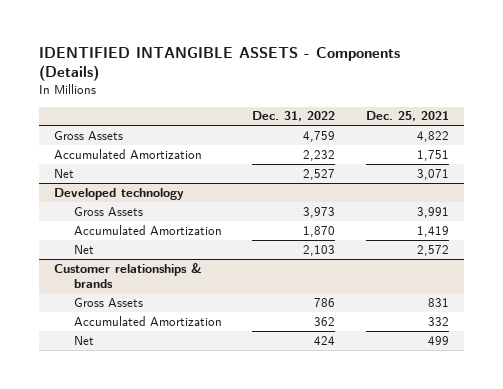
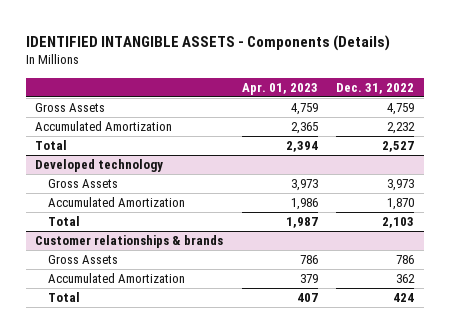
- | Dec. 31, 2022 | Dec. 25, 2021
+ | Apr. 01, 2023 | Dec. 31, 2022
- Net | 2,527 | 3,071
+ Total | 2,394 | 2,527
@ Developed technology
- Net | 2,103 | 2,572
+ Total | 1,987 | 2,103
@ Customer relationships & brands
- Net | 424 | 499
+ Total | 407 | 424

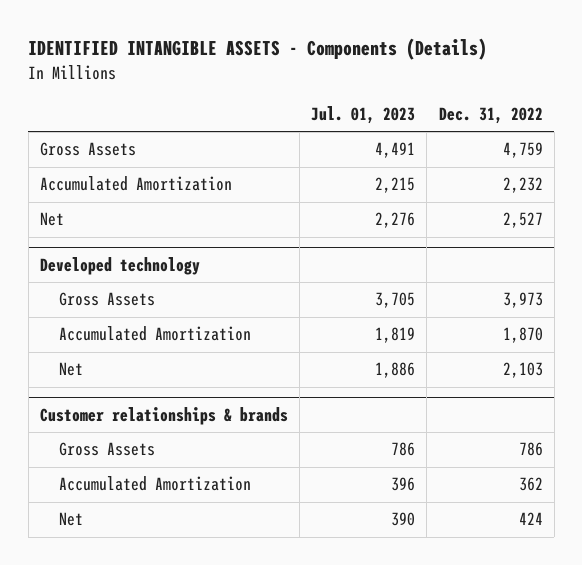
- | Apr. 01, 2023 | Dec. 31, 2022
+ | Jul. 01, 2023 | Dec. 31, 2022
- Total | 2,394 | 2,527
+ Net | 2,276 | 2,527
@ Developed technology
- Total | 1,987 | 2,103
+ Net | 1,886 | 2,103
@ Customer relationships & brands
- Total | 407 | 424
+ Net | 390 | 424

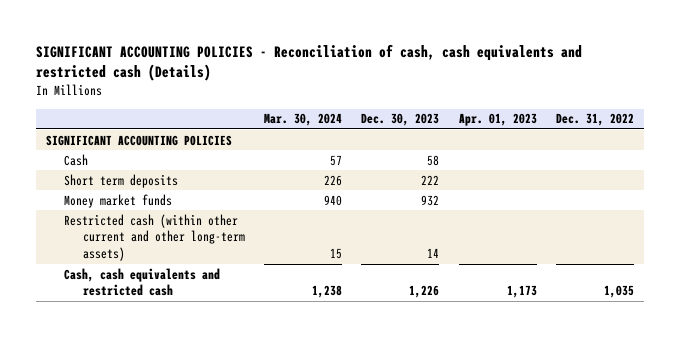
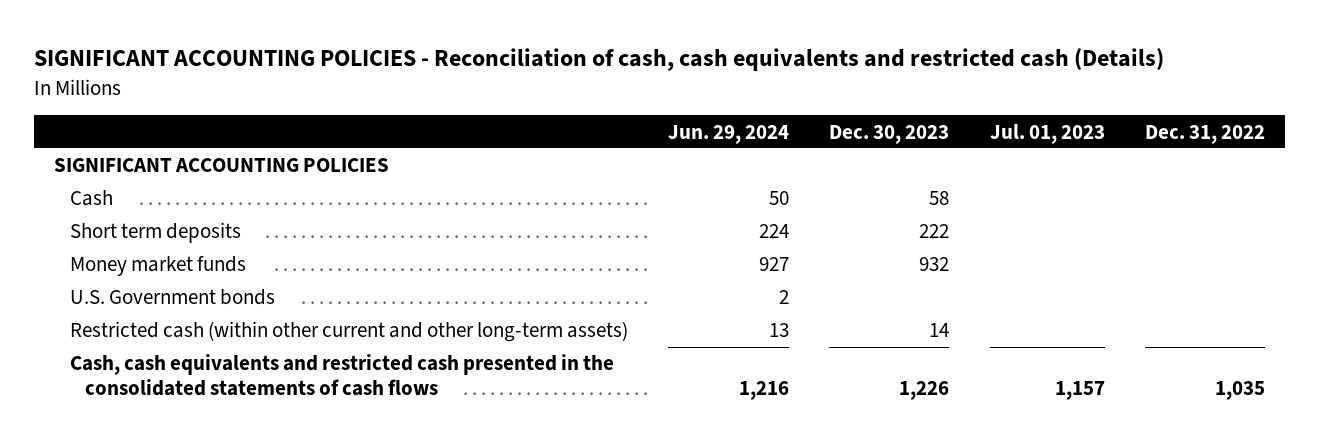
- | Mar. 30, 2024 | Dec. 30, 2023 | Apr. 01, 2023 | Dec. 31, 2022
+ | Jun. 29, 2024 | Dec. 30, 2023 | Jul. 01, 2023 | Dec. 31, 2022
+ U.S. Government bonds | 2 | | |
- Cash, cash equivalents and restricted cash | 1,238 | 1,226 | 1,173 | 1,035
+ Cash, cash equivalents and restricted cash presented in the consolidated statements of cash flows | 1,216 | 1,226 | 1,157 | 1,035

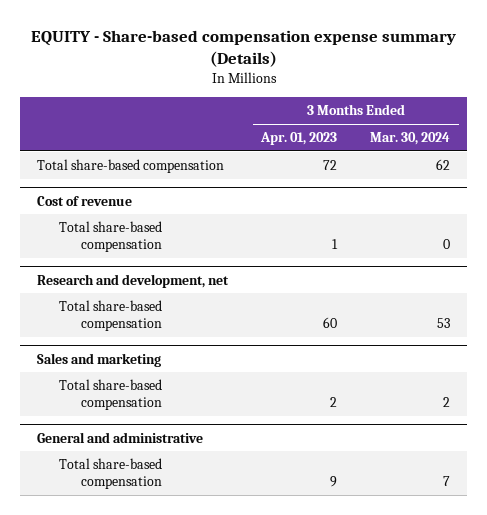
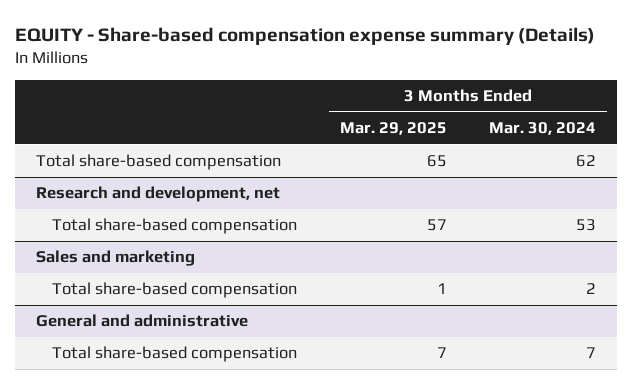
- | 3 Months Ended Apr. 01, 2023 | 3 Months Ended Mar. 30, 2024
+ | 3 Months Ended Mar. 29, 2025 | 3 Months Ended Mar. 30, 2024
- Cost of revenue
- Total share-based compensation | 1 | 0

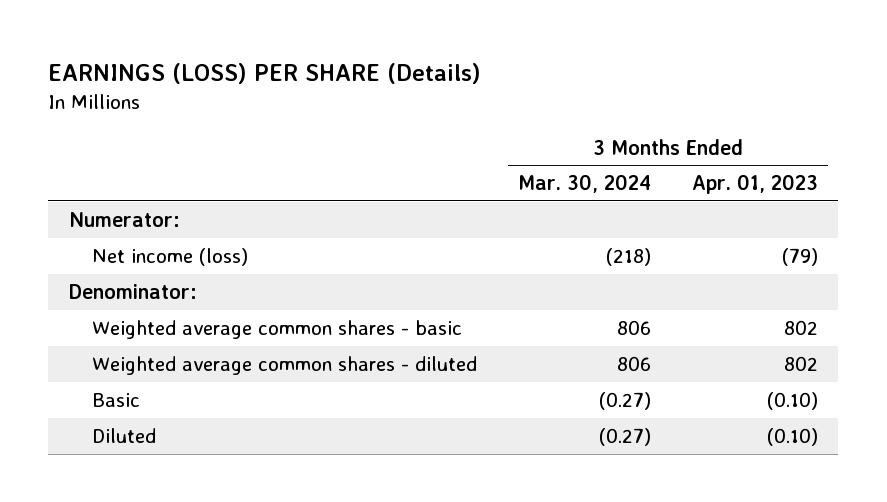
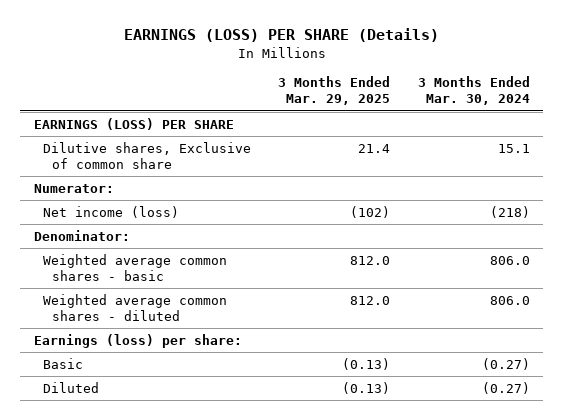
- | 3 Months Ended Mar. 30, 2024 | 3 Months Ended Apr. 01, 2023
+ | 3 Months Ended Mar. 29, 2025 | 3 Months Ended Mar. 30, 2024
+ EARNINGS (LOSS) PER SHARE
+ Dilutive shares, Exclusive of common share | 21.4 | 15.1
- Weighted average common shares - basic | 806 | 802
- Weighted average common shares - diluted | 806 | 802
+ Weighted average common shares - basic | 812.0 | 806.0
+ Weighted average common shares - diluted | 812.0 | 806.0
+ Earnings (loss) per share:

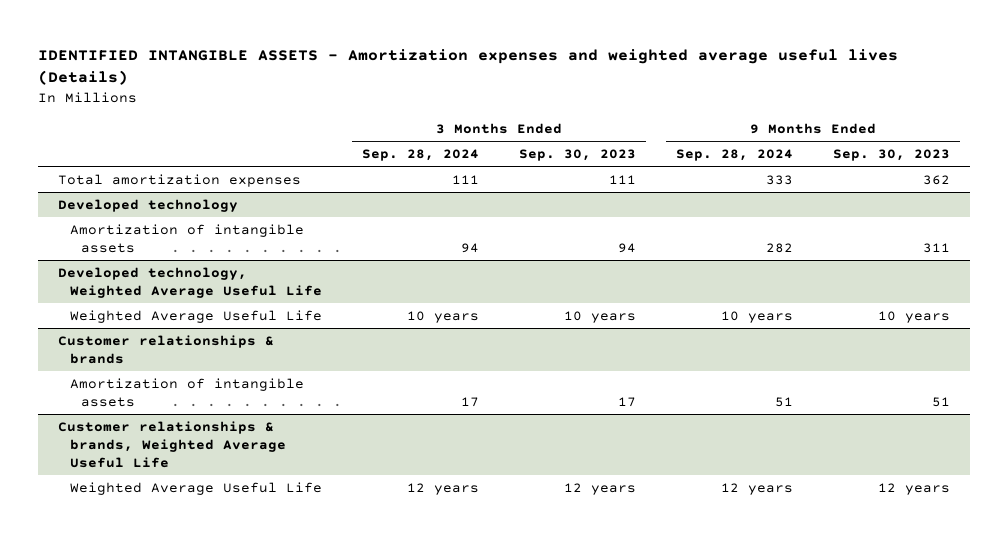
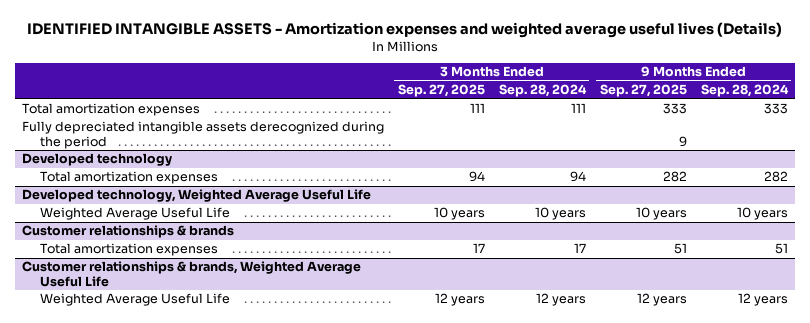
- | 3 Months Ended Sep. 28, 2024 | 3 Months Ended Sep. 30, 2023 | 9 Months Ended Sep. 28, 2024 | 9 Months Ended Sep. 30, 2023
+ | 3 Months Ended Sep. 27, 2025 | 3 Months Ended Sep. 28, 2024 | 9 Months Ended Sep. 27, 2025 | 9 Months Ended Sep. 28, 2024
+ Fully depreciated intangible assets derecognized during the period | | | 9 |
@ Developed technology
- Amortization of intangible assets | 94 | 94 | 282 | 311
+ Total amortization expenses | 94 | 94 | 282 | 282
@ Customer relationships & brands
- Amortization of intangible assets | 17 | 17 | 51 | 51
+ Total amortization expenses | 17 | 17 | 51 | 51

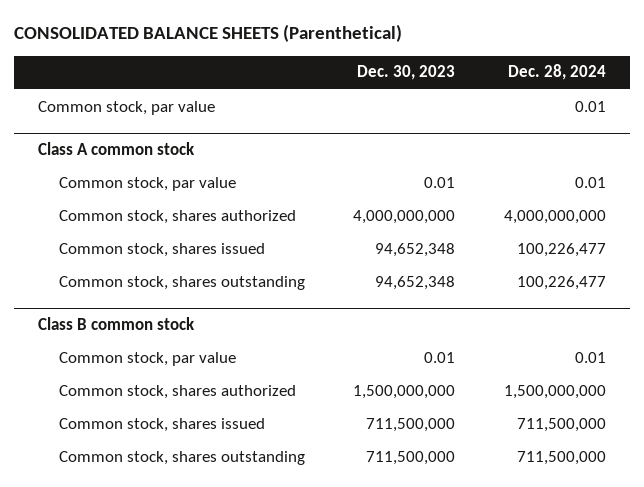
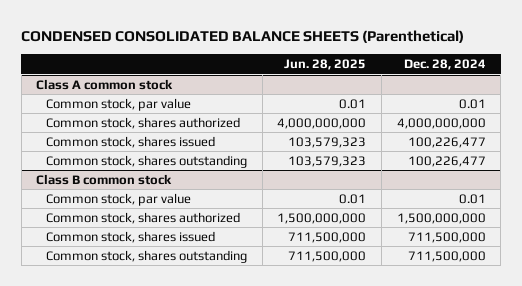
- CONSOLIDATED BALANCE SHEETS (Parenthetical)
+ CONDENSED CONSOLIDATED BALANCE SHEETS (Parenthetical)
- | Dec. 30, 2023 | Dec. 28, 2024
+ | Jun. 28, 2025 | Dec. 28, 2024
- Common stock, par value | | 0.01

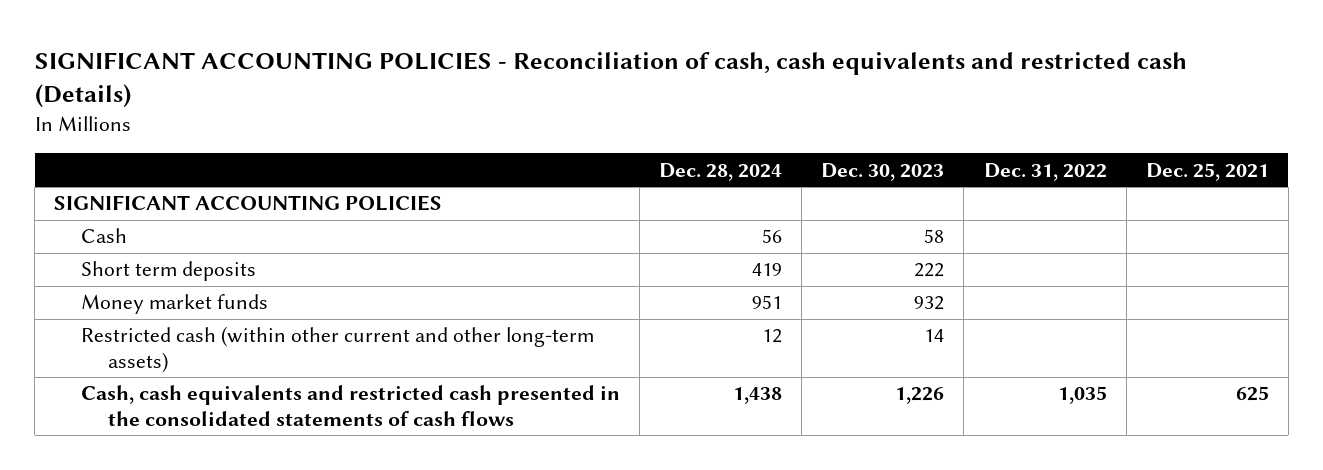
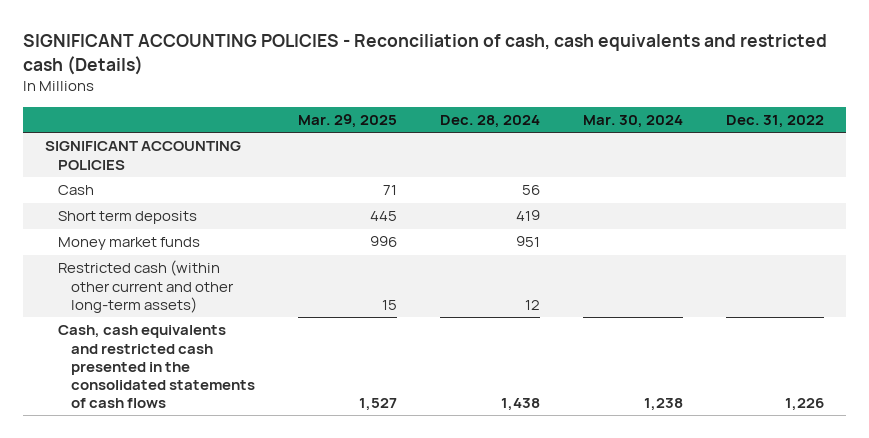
- | Dec. 28, 2024 | Dec. 30, 2023 | Dec. 31, 2022 | Dec. 25, 2021
+ | Mar. 29, 2025 | Dec. 28, 2024 | Mar. 30, 2024 | Dec. 31, 2022
- Cash, cash equivalents and restricted cash presented in the consolidated statements of cash flows | 1,438 | 1,226 | 1,035 | 625
+ Cash, cash equivalents and restricted cash presented in the consolidated statements of cash flows | 1,527 | 1,438 | 1,238 | 1,226

